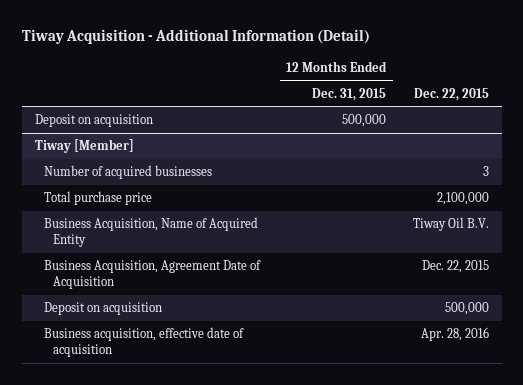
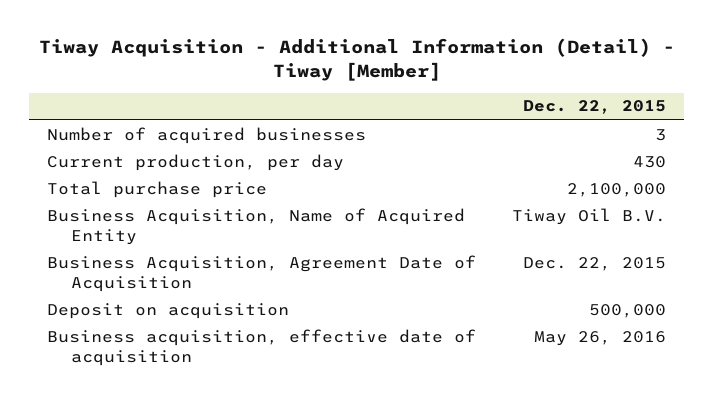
- Tiway Acquisition - Additional Information (Detail)
+ Tiway Acquisition - Additional Information (Detail) - Tiway [Member]
- | 12 Months Ended Dec. 31, 2015 | Dec. 22, 2015
+ | Dec. 22, 2015
- Deposit on acquisition | 500,000 |
- Tiway [Member]
+ Current production, per day | 430
- Business acquisition, effective date of acquisition | | Apr. 28, 2016
+ Business acquisition, effective date of acquisition | May 26, 2016

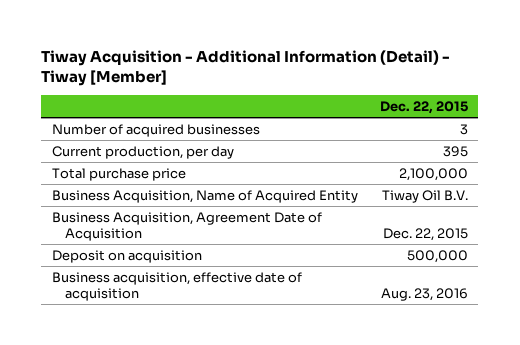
- Current production, per day | 430
+ Current production, per day | 395
- Business acquisition, effective date of acquisition | May 26, 2016
+ Business acquisition, effective date of acquisition | Aug. 23, 2016

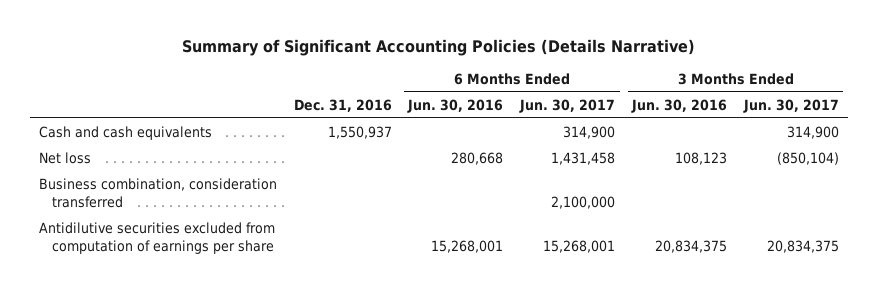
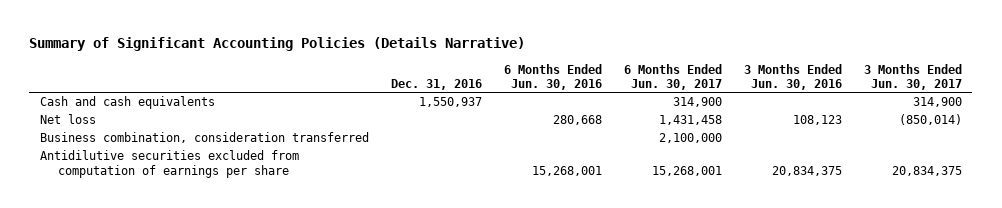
- Net loss | | 280,668 | 1,431,458 | 108,123 | (850,104)
+ Net loss | | 280,668 | 1,431,458 | 108,123 | (850,014)

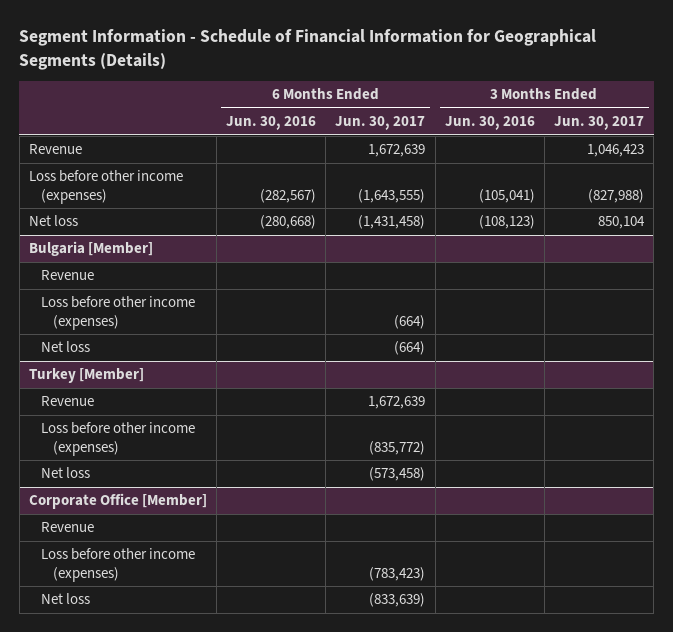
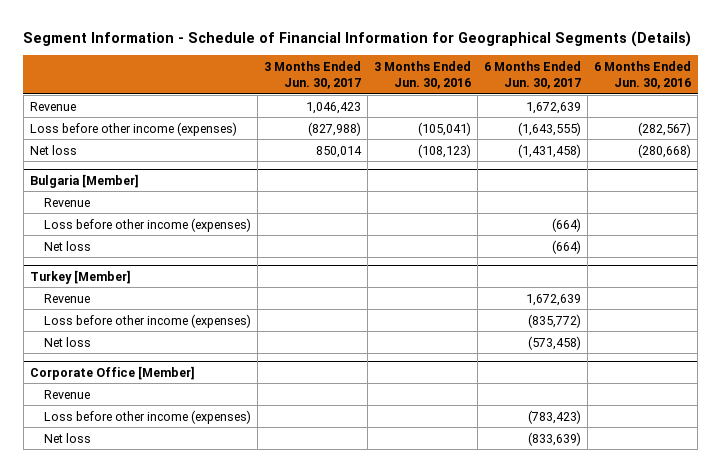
- | 6 Months Ended Jun. 30, 2016 | 6 Months Ended Jun. 30, 2017 | 3 Months Ended Jun. 30, 2016 | 3 Months Ended Jun. 30, 2017
+ | 3 Months Ended Jun. 30, 2017 | 3 Months Ended Jun. 30, 2016 | 6 Months Ended Jun. 30, 2017 | 6 Months Ended Jun. 30, 2016
- Net loss | (280,668) | (1,431,458) | (108,123) | 850,104
+ Net loss | 850,014 | (108,123) | (1,431,458) | (280,668)

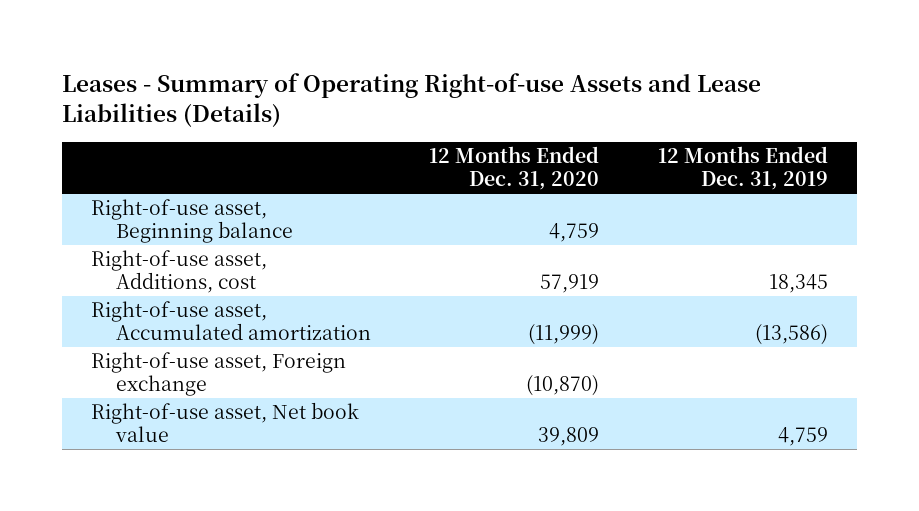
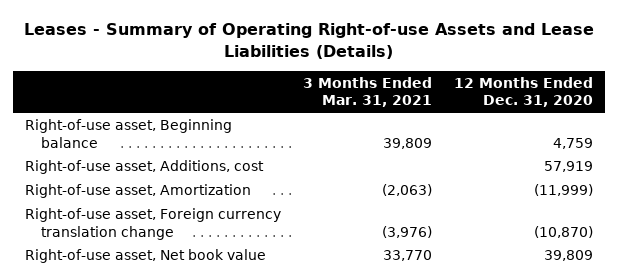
- | 12 Months Ended Dec. 31, 2020 | 12 Months Ended Dec. 31, 2019
+ | 3 Months Ended Mar. 31, 2021 | 12 Months Ended Dec. 31, 2020
- Right-of-use asset, Accumulated amortization | (11,999) | (13,586)
- Right-of-use asset, Foreign exchange | (10,870) |
+ Right-of-use asset, Amortization | (2,063) | (11,999)
+ Right-of-use asset, Foreign currency translation change | (3,976) | (10,870)

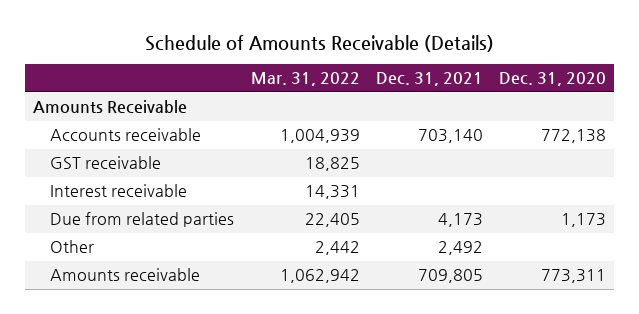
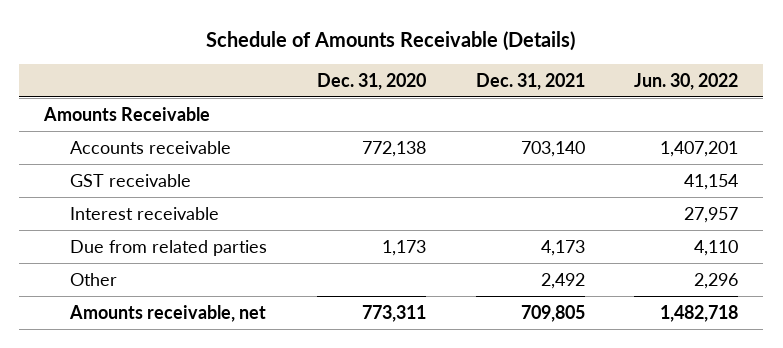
- | Mar. 31, 2022 | Dec. 31, 2021 | Dec. 31, 2020
+ | Dec. 31, 2020 | Dec. 31, 2021 | Jun. 30, 2022
- Amounts receivable | 1,062,942 | 709,805 | 773,311
+ Amounts receivable, net | 773,311 | 709,805 | 1,482,718

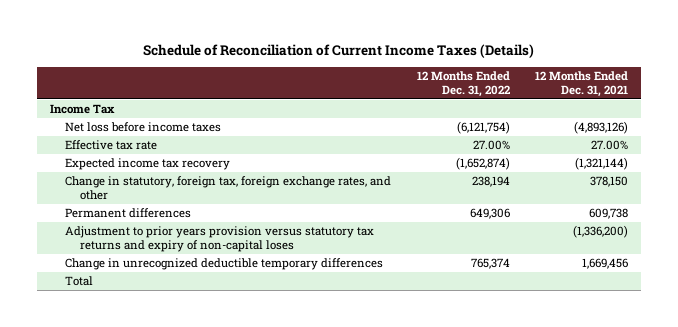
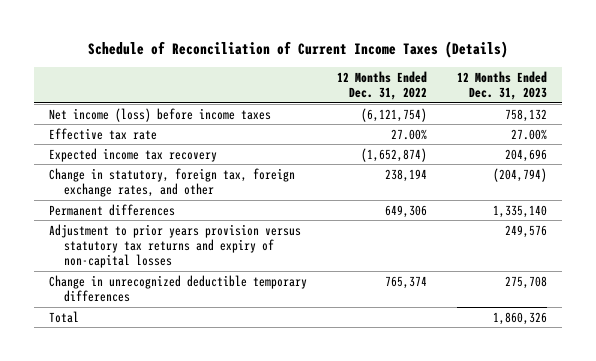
- | 12 Months Ended Dec. 31, 2022 | 12 Months Ended Dec. 31, 2021
+ | 12 Months Ended Dec. 31, 2022 | 12 Months Ended Dec. 31, 2023
- Income Tax
- Net loss before income taxes | (6,121,754) | (4,893,126)
+ Net income (loss) before income taxes | (6,121,754) | 758,132
- Adjustment to prior years provision versus statutory tax returns and expiry of non-capital loses | | (1,336,200)
+ Adjustment to prior years provision versus statutory tax returns and expiry of non-capital losses | | 249,576

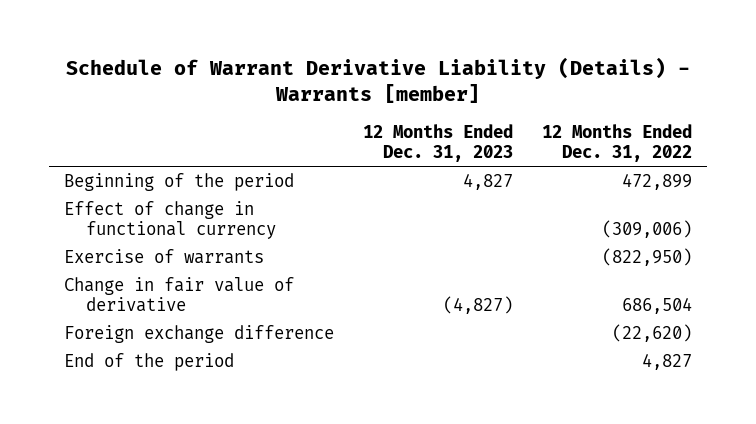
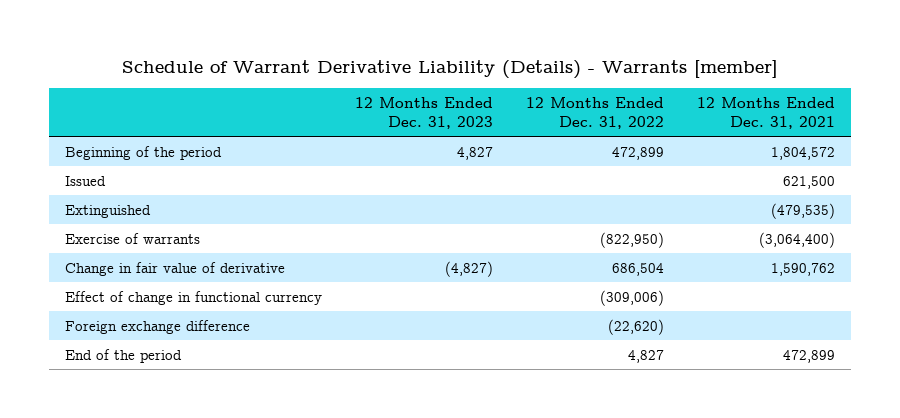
- | 12 Months Ended Dec. 31, 2023 | 12 Months Ended Dec. 31, 2022
+ | 12 Months Ended Dec. 31, 2023 | 12 Months Ended Dec. 31, 2022 | 12 Months Ended Dec. 31, 2021
+ Issued | | | 621,500
+ Extinguished | | | (479,535)
moved down: Effect of change in functional currency | | (309,006) |

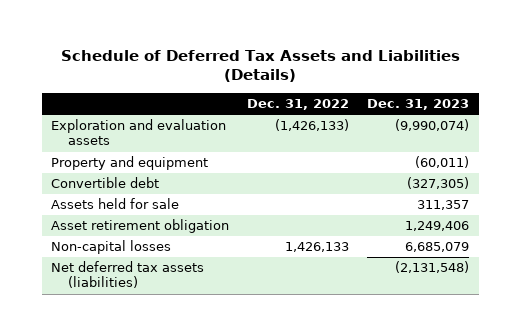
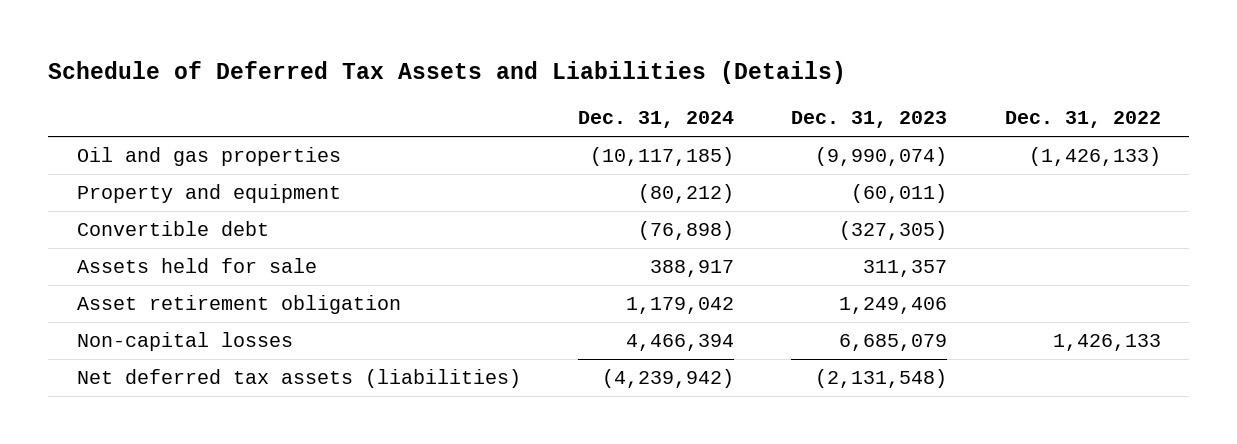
- | Dec. 31, 2022 | Dec. 31, 2023
+ | Dec. 31, 2024 | Dec. 31, 2023 | Dec. 31, 2022
- Exploration and evaluation assets | (1,426,133) | (9,990,074)
+ Oil and gas properties | (10,117,185) | (9,990,074) | (1,426,133)

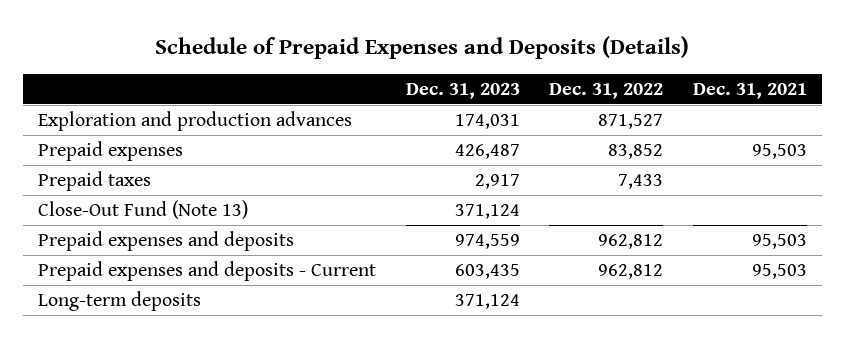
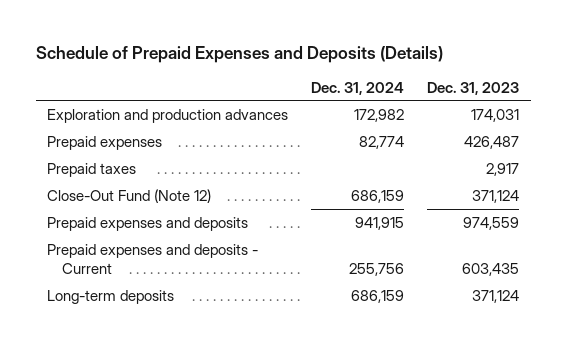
- | Dec. 31, 2023 | Dec. 31, 2022 | Dec. 31, 2021
+ | Dec. 31, 2024 | Dec. 31, 2023
- Close-Out Fund (Note 13) | 371,124 | |
+ Close-Out Fund (Note 12) | 686,159 | 371,124

